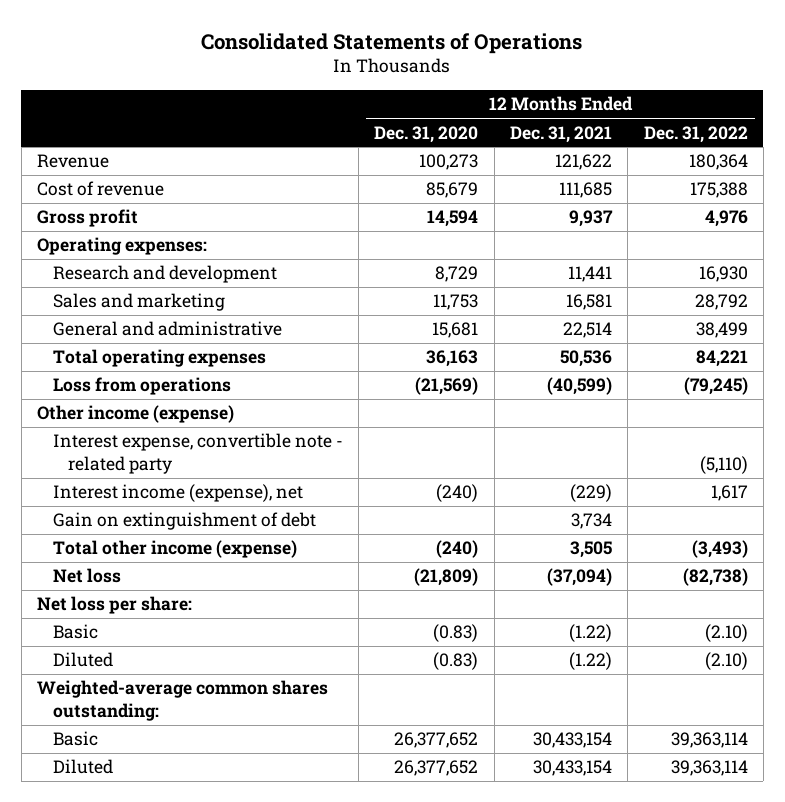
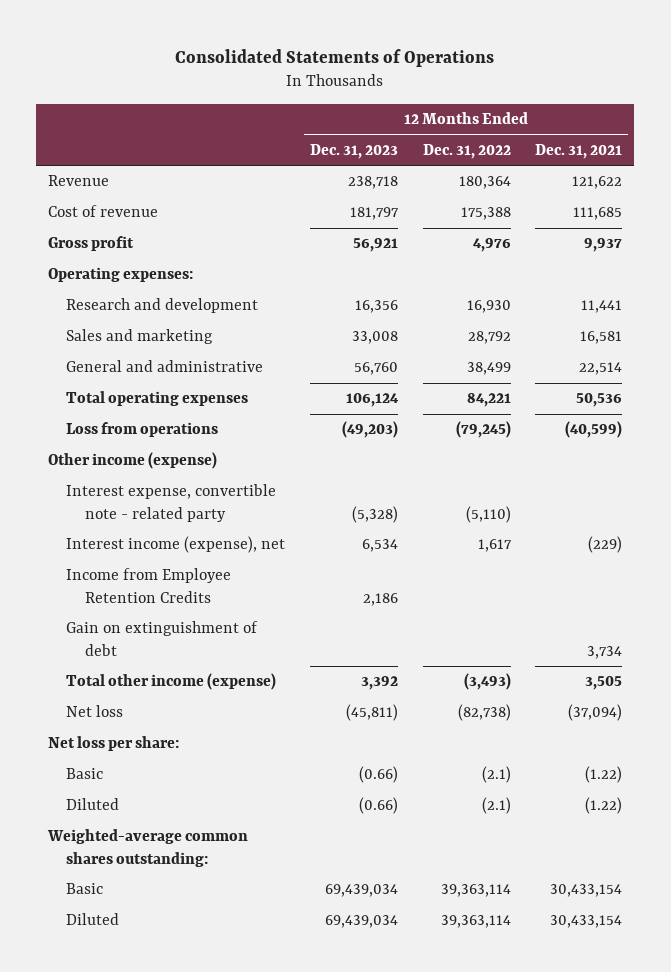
- | 12 Months Ended Dec. 31, 2020 | 12 Months Ended Dec. 31, 2021 | 12 Months Ended Dec. 31, 2022
+ | 12 Months Ended Dec. 31, 2023 | 12 Months Ended Dec. 31, 2022 | 12 Months Ended Dec. 31, 2021
+ Income from Employee Retention Credits | 2,186 | |
- Basic | (0.83) | (1.22) | (2.10)
- Diluted | (0.83) | (1.22) | (2.10)
+ Basic | (0.66) | (2.1) | (1.22)
+ Diluted | (0.66) | (2.1) | (1.22)

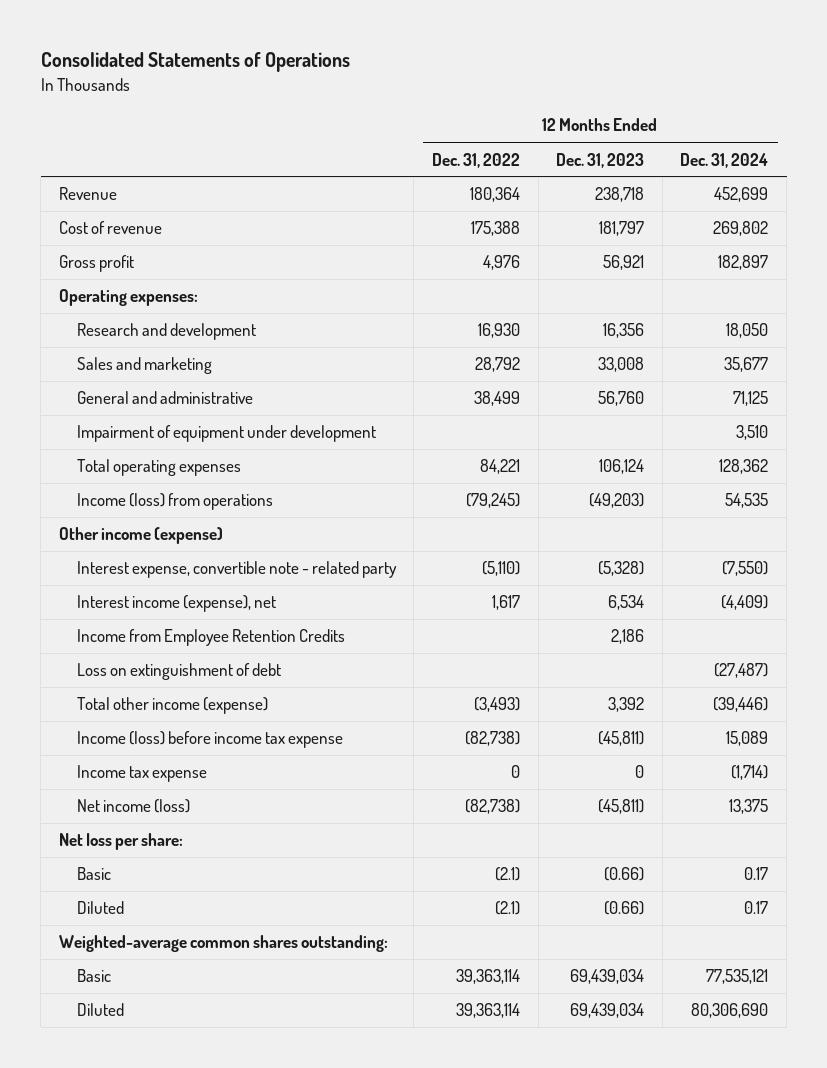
- | 12 Months Ended Dec. 31, 2023 | 12 Months Ended Dec. 31, 2022 | 12 Months Ended Dec. 31, 2021
+ | 12 Months Ended Dec. 31, 2022 | 12 Months Ended Dec. 31, 2023 | 12 Months Ended Dec. 31, 2024
+ Impairment of equipment under development | | | 3,510
- Loss from operations | (49,203) | (79,245) | (40,599)
+ Income (loss) from operations | (79,245) | (49,203) | 54,535
- Gain on extinguishment of debt | | | 3,734
+ Loss on extinguishment of debt | | | (27,487)
- Net loss | (45,811) | (82,738) | (37,094)
+ Income (loss) before income tax expense | (82,738) | (45,811) | 15,089
+ Income tax expense | 0 | 0 | (1,714)
+ Net income (loss) | (82,738) | (45,811) | 13,375

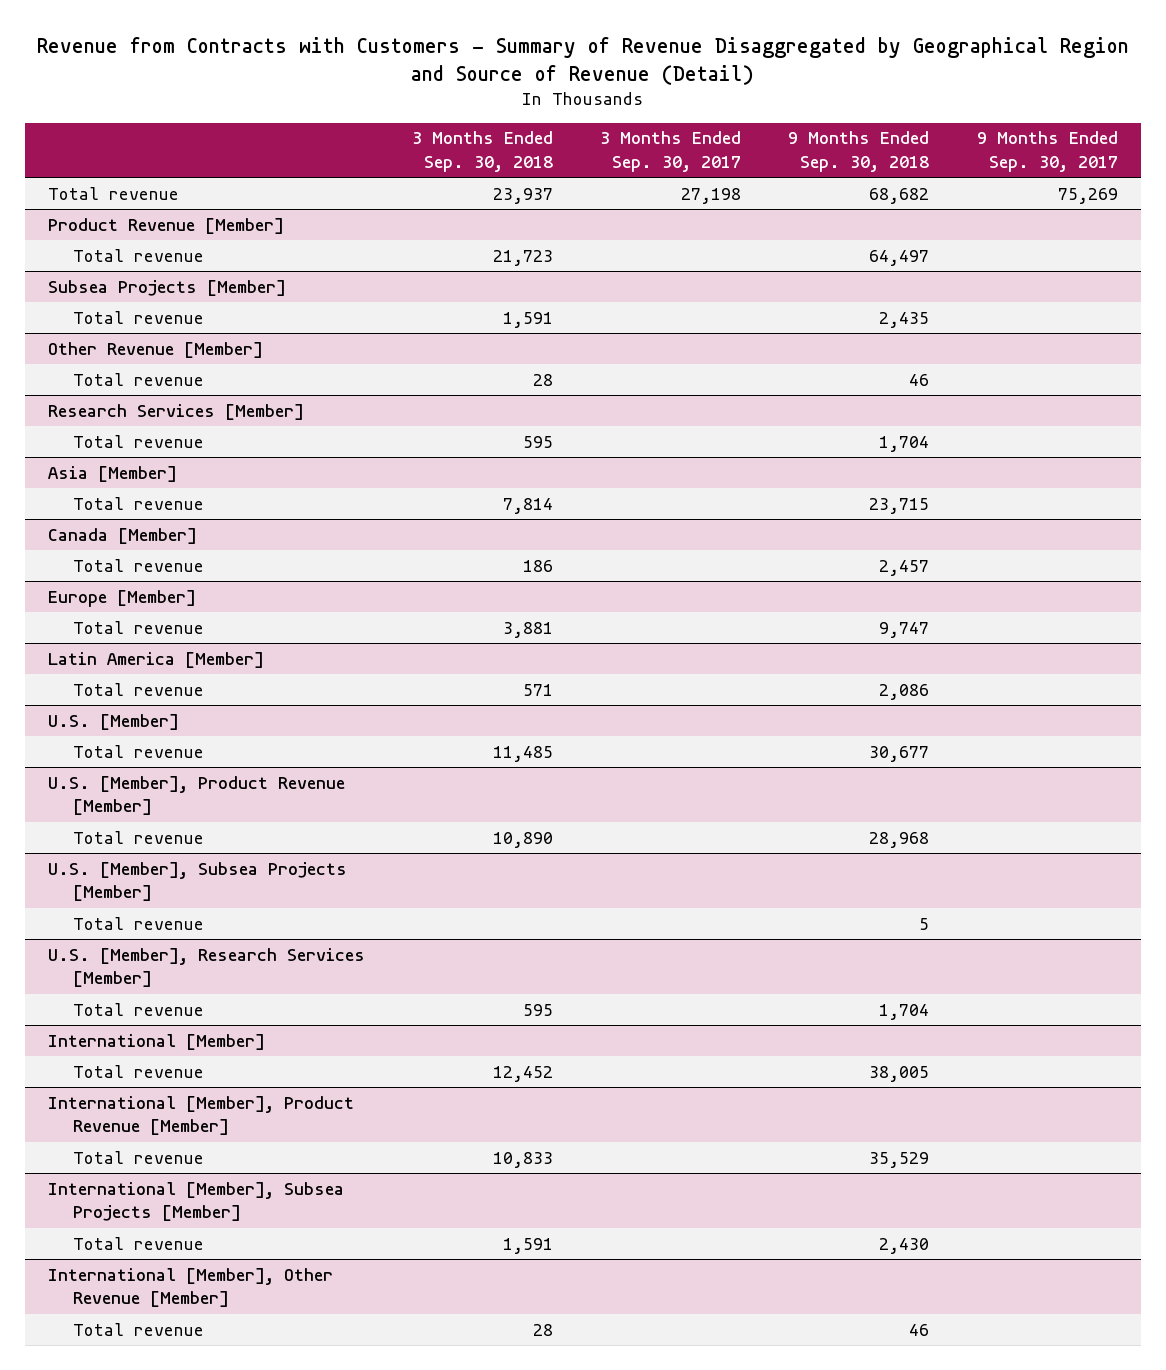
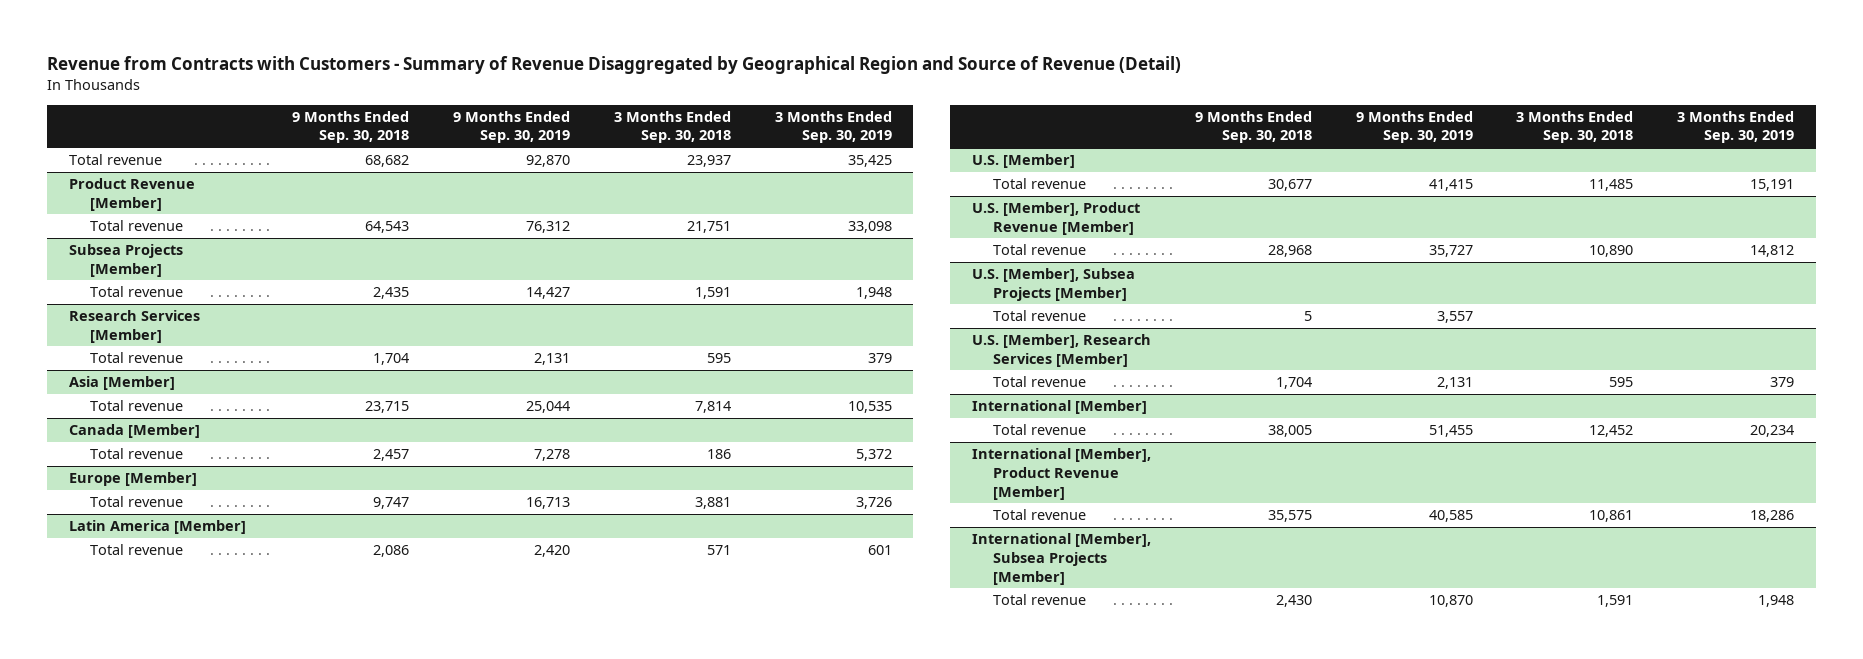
- | 3 Months Ended Sep. 30, 2018 | 3 Months Ended Sep. 30, 2017 | 9 Months Ended Sep. 30, 2018 | 9 Months Ended Sep. 30, 2017
+ | 9 Months Ended Sep. 30, 2018 | 9 Months Ended Sep. 30, 2019 | 3 Months Ended Sep. 30, 2018 | 3 Months Ended Sep. 30, 2019
@ Product Revenue [Member]
- Total revenue | 21,723 | | 64,497 |
+ Total revenue | 64,543 | 76,312 | 21,751 | 33,098
- Other Revenue [Member]
- Total revenue | 28 | | 46 |
@ International [Member], Product Revenue [Member]
- Total revenue | 10,833 | | 35,529 |
+ Total revenue | 35,575 | 40,585 | 10,861 | 18,286
- International [Member], Other Revenue [Member]
- Total revenue | 28 | | 46 |

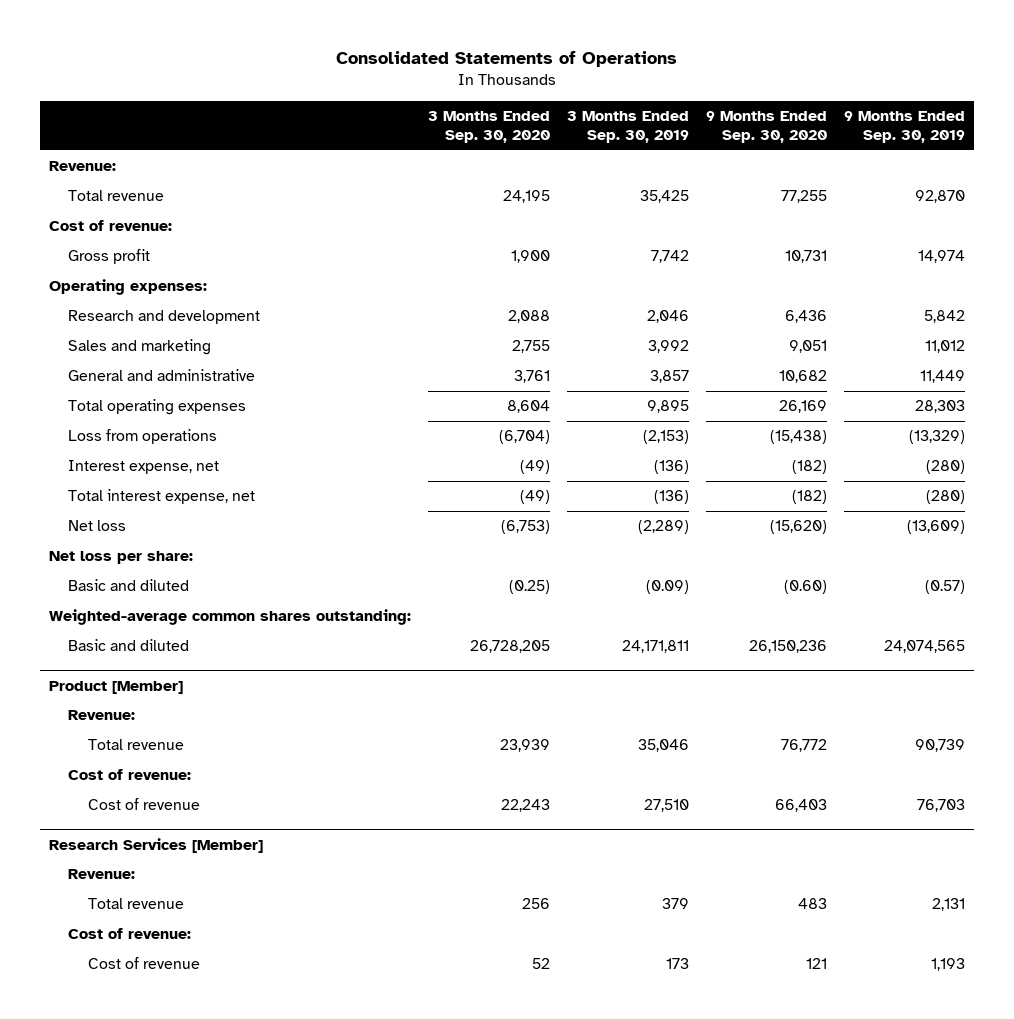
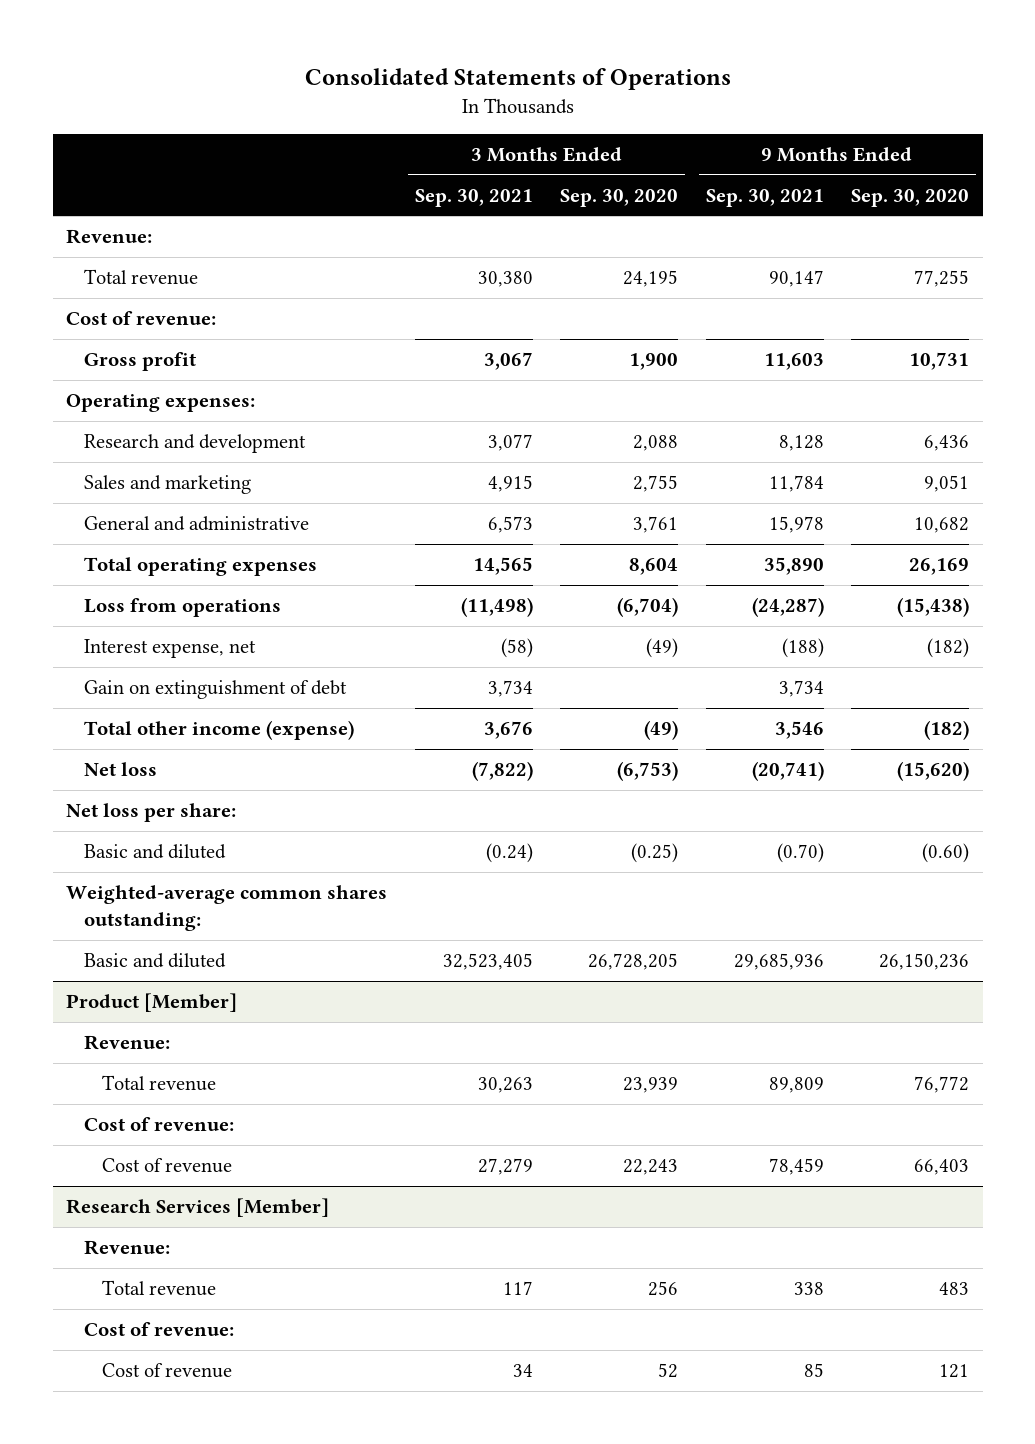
- | 3 Months Ended Sep. 30, 2020 | 3 Months Ended Sep. 30, 2019 | 9 Months Ended Sep. 30, 2020 | 9 Months Ended Sep. 30, 2019
+ | 3 Months Ended Sep. 30, 2021 | 3 Months Ended Sep. 30, 2020 | 9 Months Ended Sep. 30, 2021 | 9 Months Ended Sep. 30, 2020
- Total interest expense, net | (49) | (136) | (182) | (280)
+ Gain on extinguishment of debt | 3,734 | | 3,734 |
+ Total other income (expense) | 3,676 | (49) | 3,546 | (182)

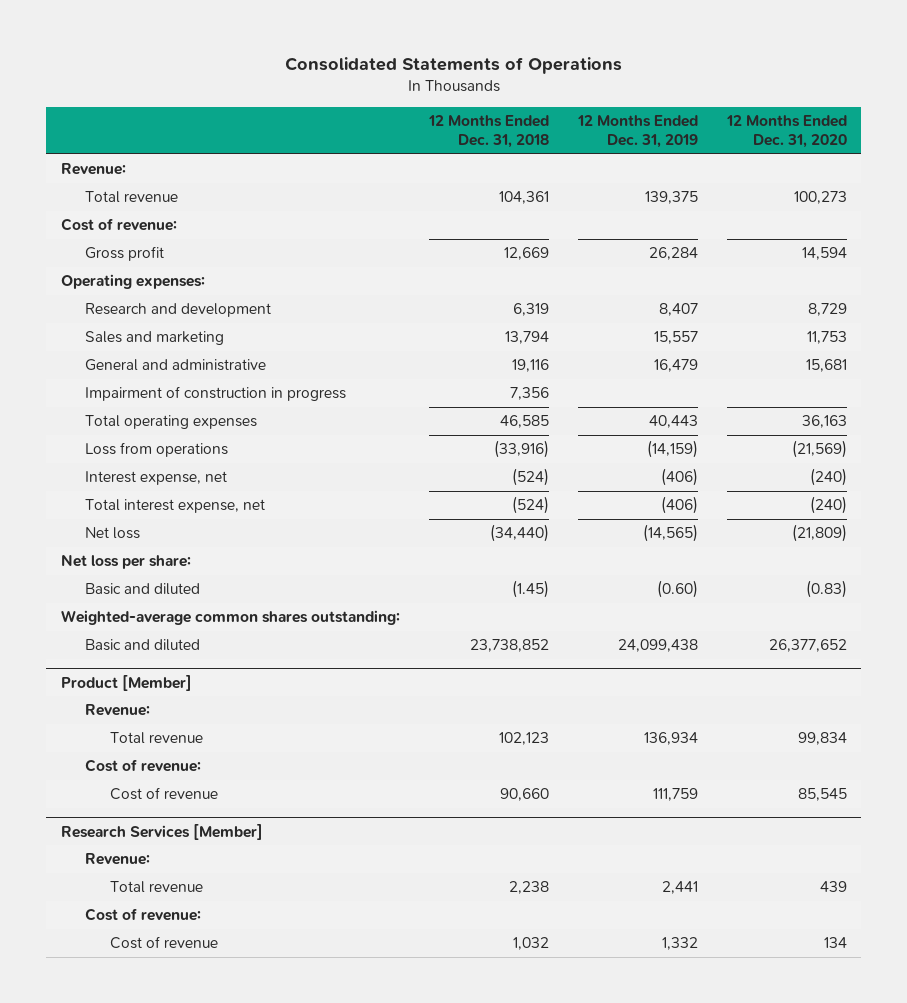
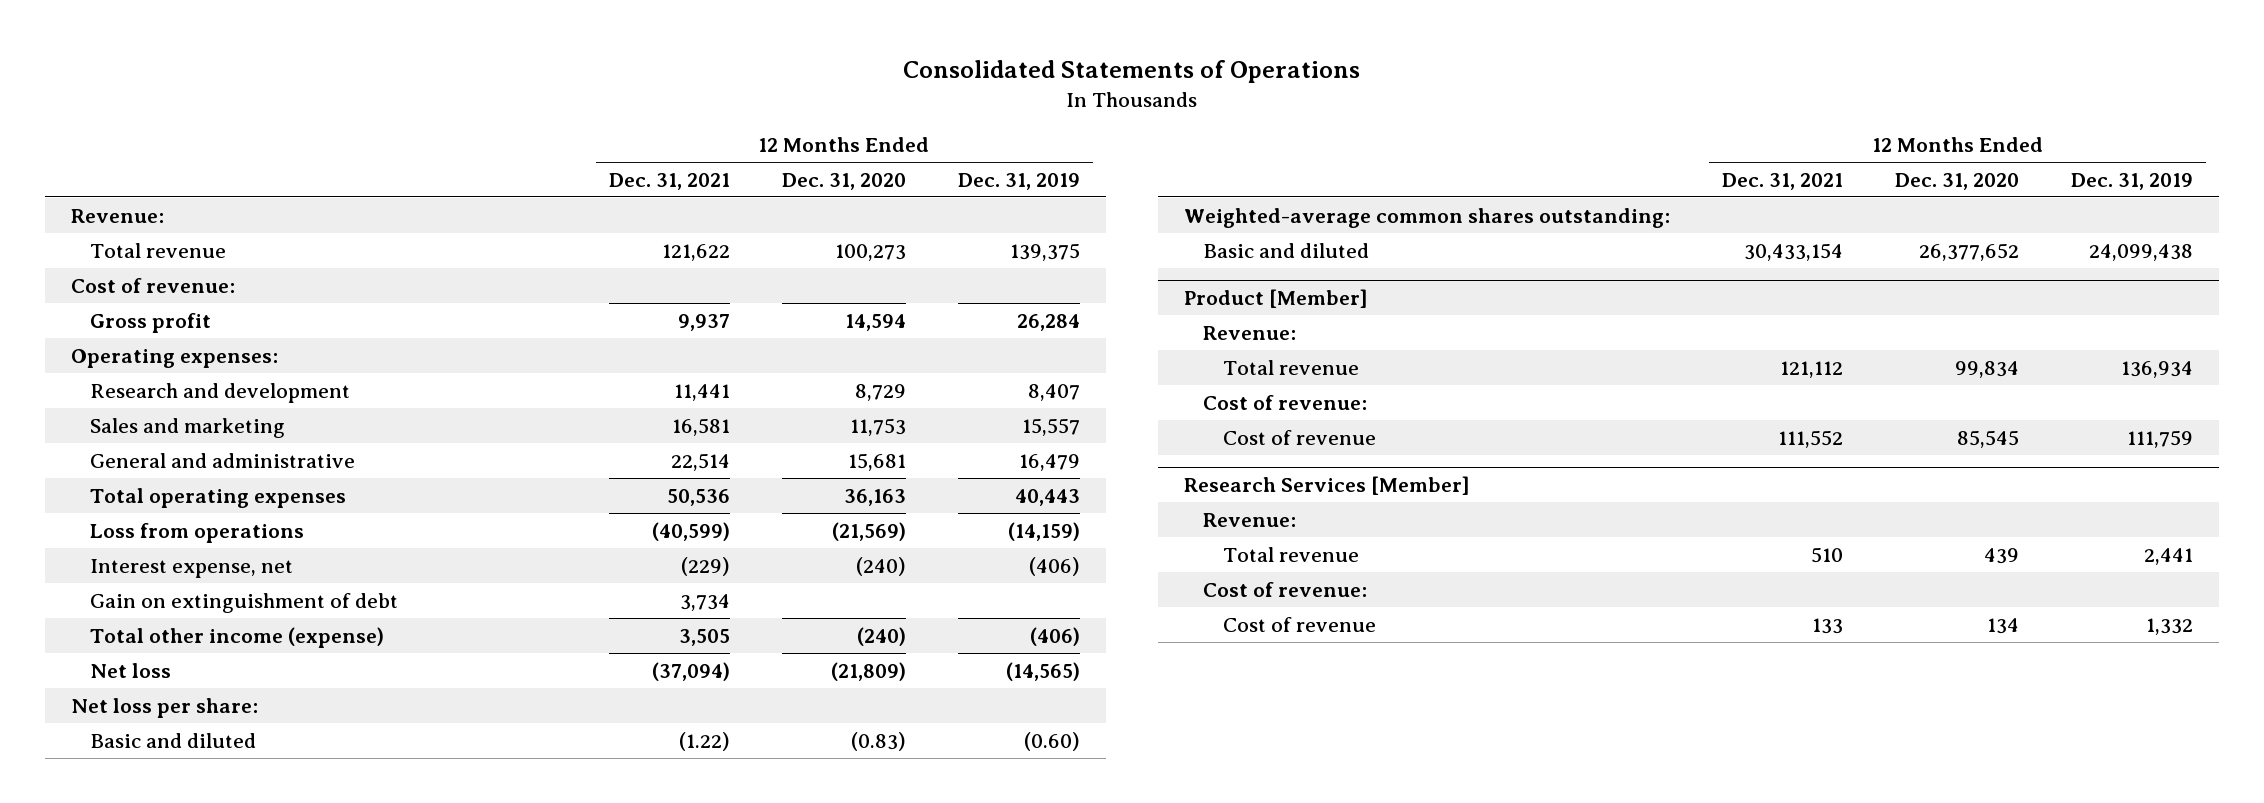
- | 12 Months Ended Dec. 31, 2018 | 12 Months Ended Dec. 31, 2019 | 12 Months Ended Dec. 31, 2020
+ | 12 Months Ended Dec. 31, 2021 | 12 Months Ended Dec. 31, 2020 | 12 Months Ended Dec. 31, 2019
- Impairment of construction in progress | 7,356 | |
- Total interest expense, net | (524) | (406) | (240)
+ Gain on extinguishment of debt | 3,734 | |
+ Total other income (expense) | 3,505 | (240) | (406)

